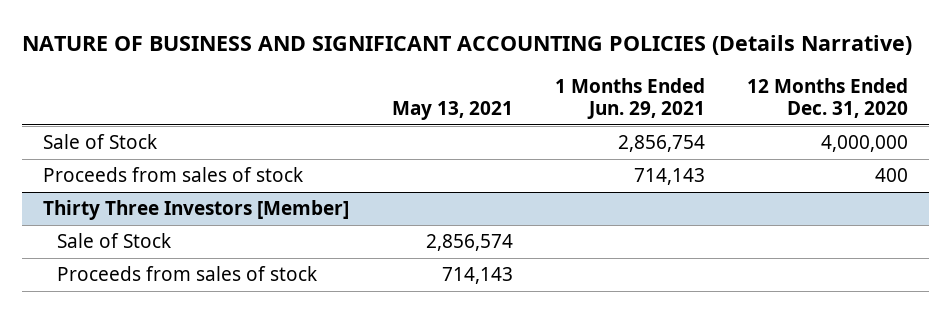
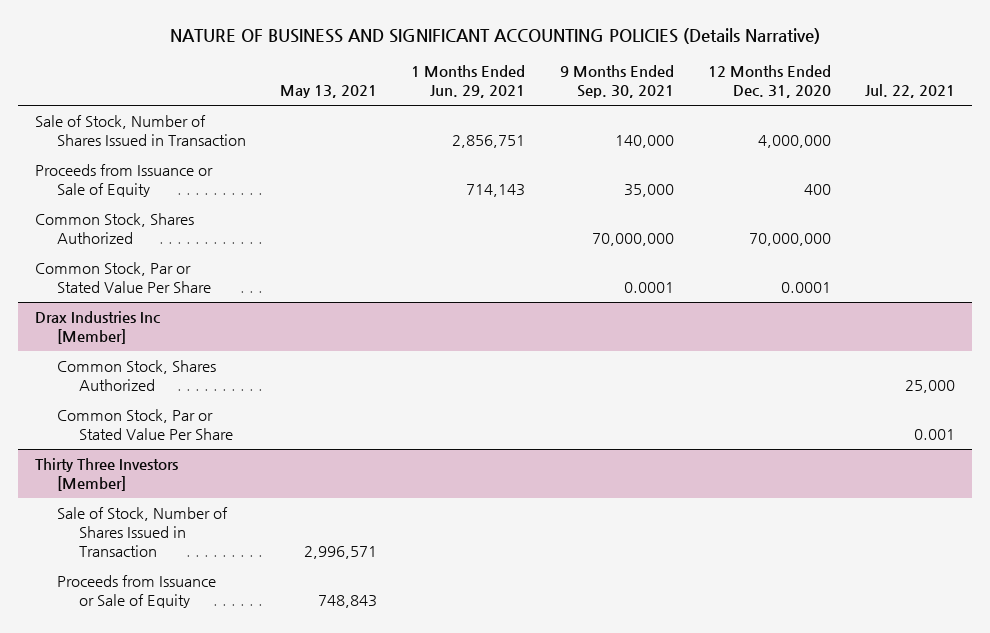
- | May 13, 2021 | 1 Months Ended Jun. 29, 2021 | 12 Months Ended Dec. 31, 2020
+ | May 13, 2021 | 1 Months Ended Jun. 29, 2021 | 9 Months Ended Sep. 30, 2021 | 12 Months Ended Dec. 31, 2020 | Jul. 22, 2021
- Sale of Stock | | 2,856,754 | 4,000,000
- Proceeds from sales of stock | | 714,143 | 400
+ Sale of Stock, Number of Shares Issued in Transaction | | 2,856,751 | 140,000 | 4,000,000 |
+ Proceeds from Issuance or Sale of Equity | | 714,143 | 35,000 | 400 |
+ Common Stock, Shares Authorized | | | 70,000,000 | 70,000,000 |
+ Common Stock, Par or Stated Value Per Share | | | 0.0001 | 0.0001 |
+ Drax Industries Inc [Member]
+ Common Stock, Shares Authorized | | | | | 25,000
+ Common Stock, Par or Stated Value Per Share | | | | | 0.001
@ Thirty Three Investors [Member]
- Sale of Stock | 2,856,574 | |
- Proceeds from sales of stock | 714,143 | |
+ Sale of Stock, Number of Shares Issued in Transaction | 2,996,571 | | | |
+ Proceeds from Issuance or Sale of Equity | 748,843 | | | |

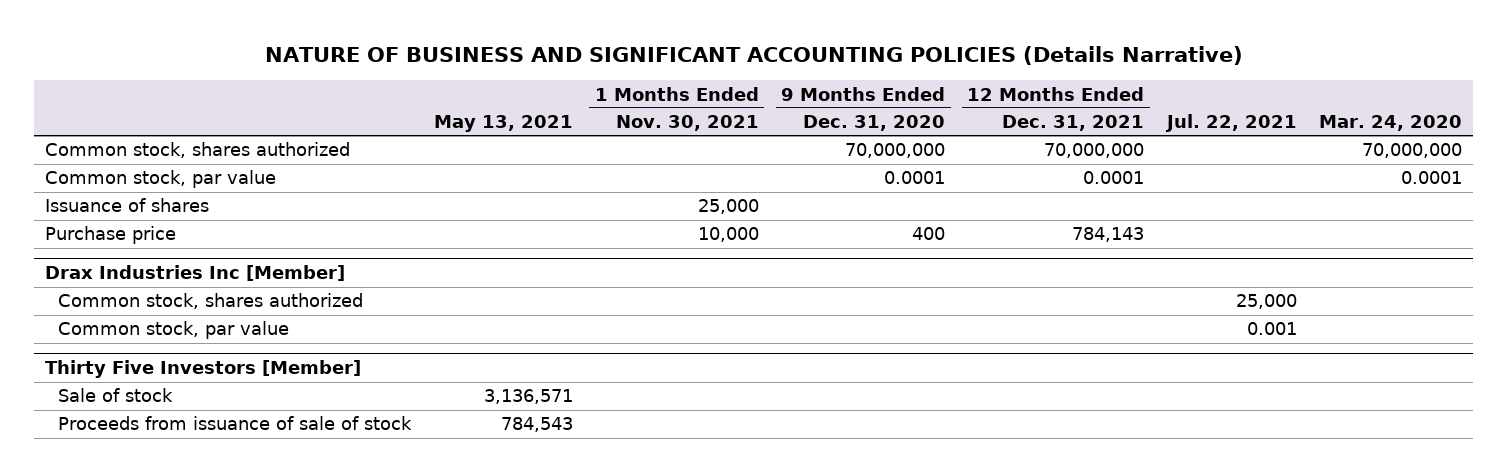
- | May 13, 2021 | 1 Months Ended Jun. 29, 2021 | 9 Months Ended Sep. 30, 2021 | 12 Months Ended Dec. 31, 2020 | Jul. 22, 2021
+ | May 13, 2021 | 1 Months Ended Nov. 30, 2021 | 9 Months Ended Dec. 31, 2020 | 12 Months Ended Dec. 31, 2021 | Jul. 22, 2021 | Mar. 24, 2020
- Sale of Stock, Number of Shares Issued in Transaction | | 2,856,751 | 140,000 | 4,000,000 |
- Proceeds from Issuance or Sale of Equity | | 714,143 | 35,000 | 400 |
- Common Stock, Shares Authorized | | | 70,000,000 | 70,000,000 |
- Common Stock, Par or Stated Value Per Share | | | 0.0001 | 0.0001 |
+ Common stock, shares authorized | | | 70,000,000 | 70,000,000 | | 70,000,000
+ Common stock, par value | | | 0.0001 | 0.0001 | | 0.0001
+ Issuance of shares | | 25,000 | | | |
+ Purchase price | | 10,000 | 400 | 784,143 | |
@ Drax Industries Inc [Member]
- Common Stock, Shares Authorized | | | | | 25,000
- Common Stock, Par or Stated Value Per Share | | | | | 0.001
- Thirty Three Investors [Member]
- Sale of Stock, Number of Shares Issued in Transaction | 2,996,571 | | | |
- Proceeds from Issuance or Sale of Equity | 748,843 | | | |
@ Drax Industries Inc [Member]
+ Common stock, shares authorized | | | | | 25,000 |
+ Common stock, par value | | | | | 0.001 |
+ Thirty Five Investors [Member]
+ Sale of stock | 3,136,571 | | | | |
+ Proceeds from issuance of sale of stock | 784,543 | | | | |

